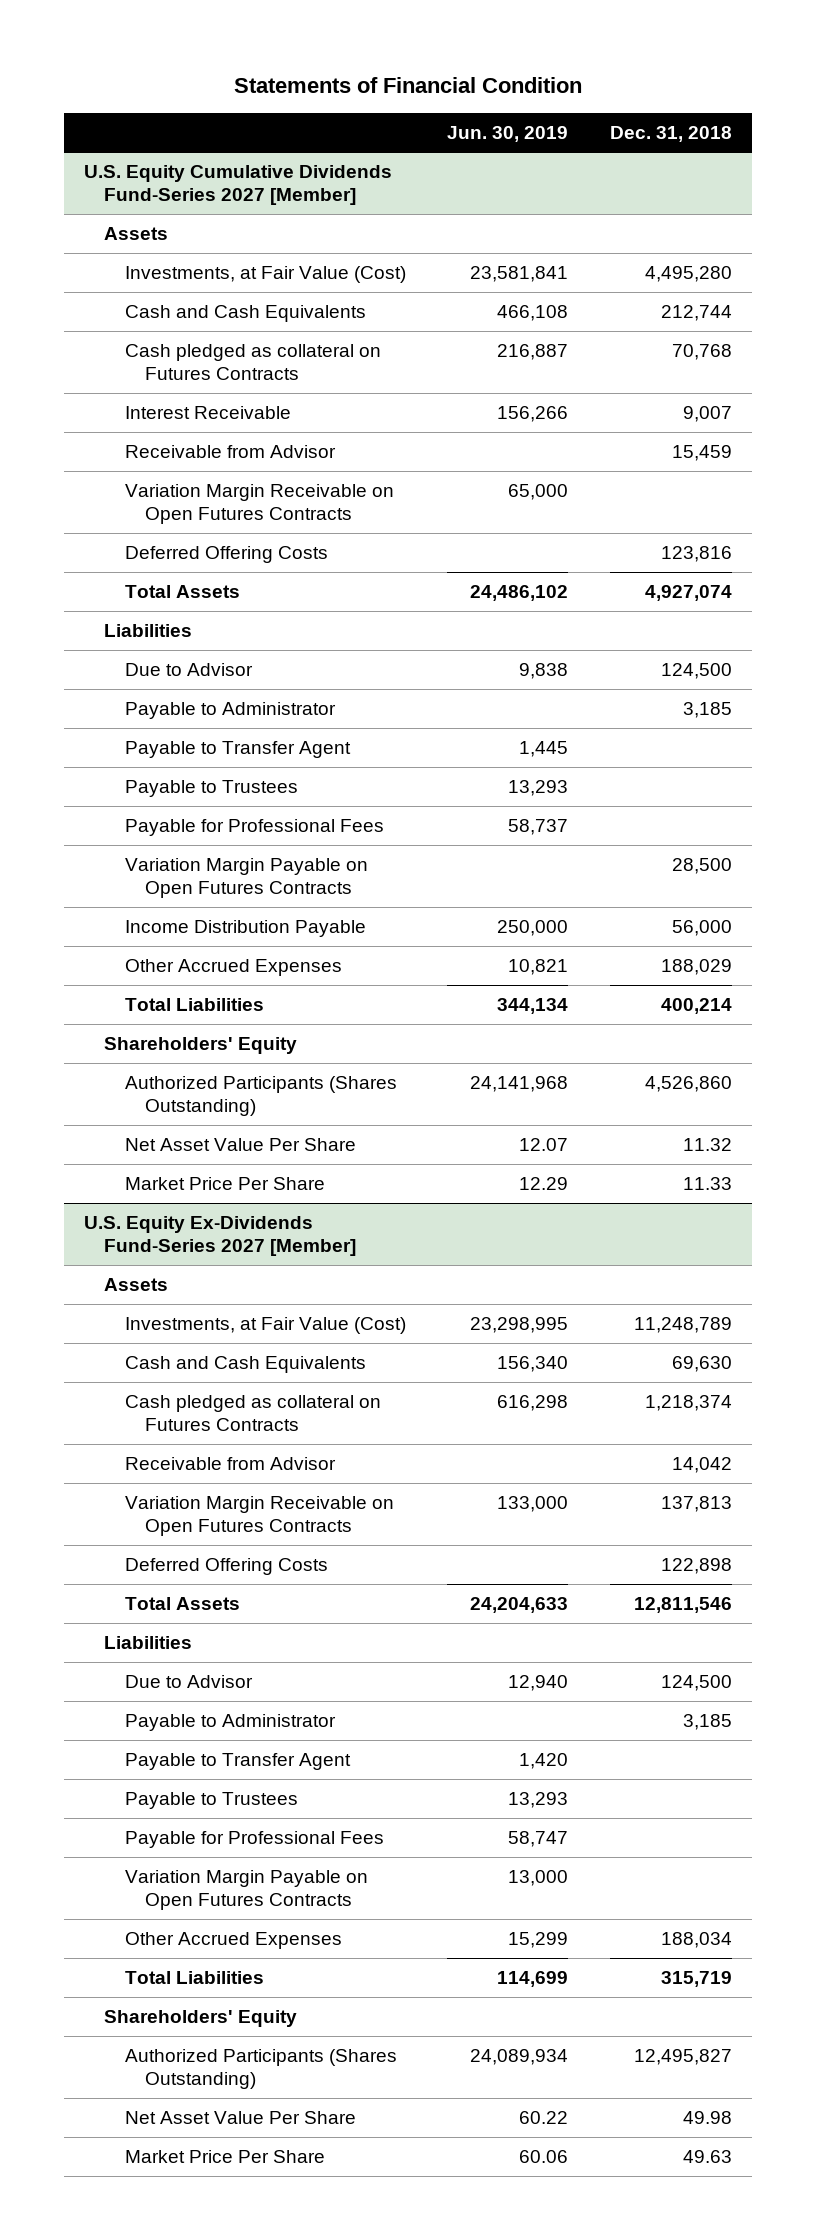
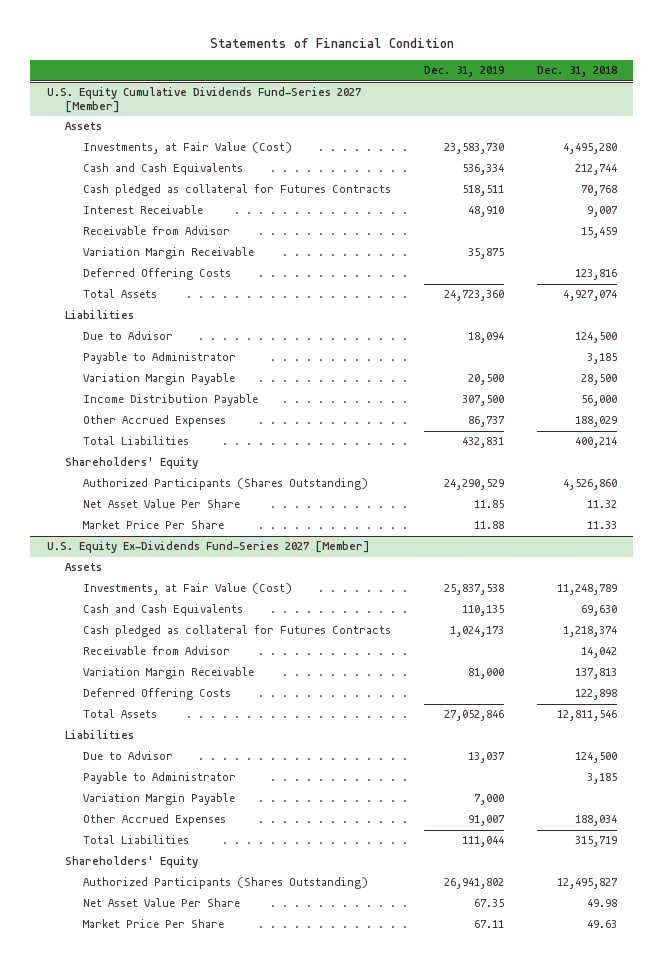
- | Jun. 30, 2019 | Dec. 31, 2018
+ | Dec. 31, 2019 | Dec. 31, 2018
@ U.S. Equity Cumulative Dividends Fund-Series 2027 [Member]
- Cash pledged as collateral on Futures Contracts | 216,887 | 70,768
+ Cash pledged as collateral for Futures Contracts | 518,511 | 70,768
- Variation Margin Receivable on Open Futures Contracts | 65,000 |
+ Variation Margin Receivable | 35,875 |
- Payable to Transfer Agent | 1,445 |
- Payable to Trustees | 13,293 |
- Payable for Professional Fees | 58,737 |
- Variation Margin Payable on Open Futures Contracts | | 28,500
+ Variation Margin Payable | 20,500 | 28,500
@ U.S. Equity Ex-Dividends Fund-Series 2027 [Member]
- Cash pledged as collateral on Futures Contracts | 616,298 | 1,218,374
+ Cash pledged as collateral for Futures Contracts | 1,024,173 | 1,218,374
- Variation Margin Receivable on Open Futures Contracts | 133,000 | 137,813
+ Variation Margin Receivable | 81,000 | 137,813
- Payable to Transfer Agent | 1,420 |
- Payable to Trustees | 13,293 |
- Payable for Professional Fees | 58,747 |
- Variation Margin Payable on Open Futures Contracts | 13,000 |
+ Variation Margin Payable | 7,000 |

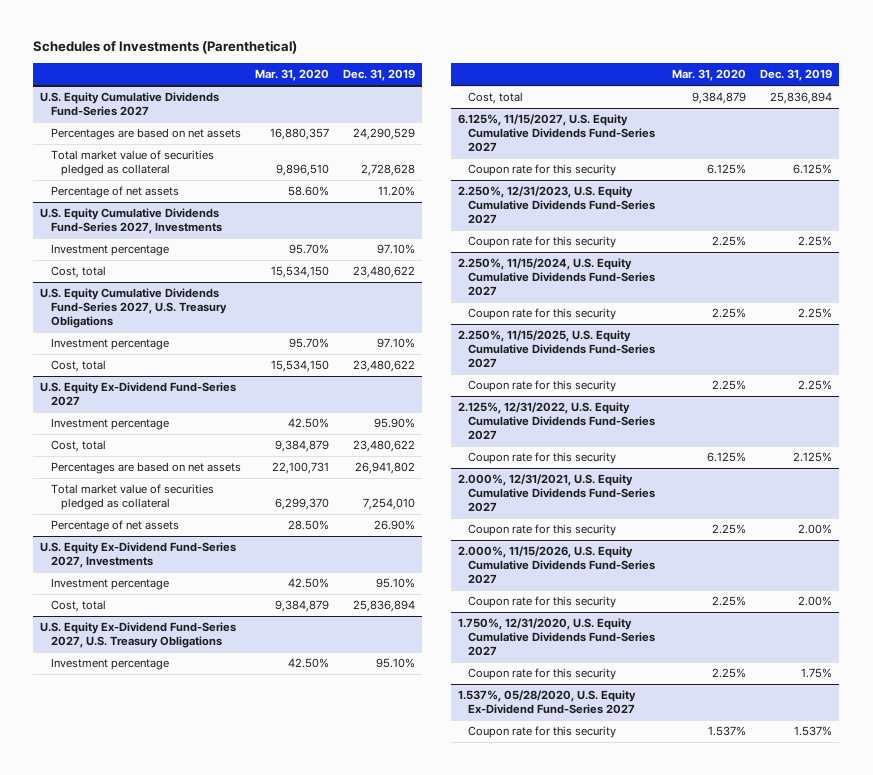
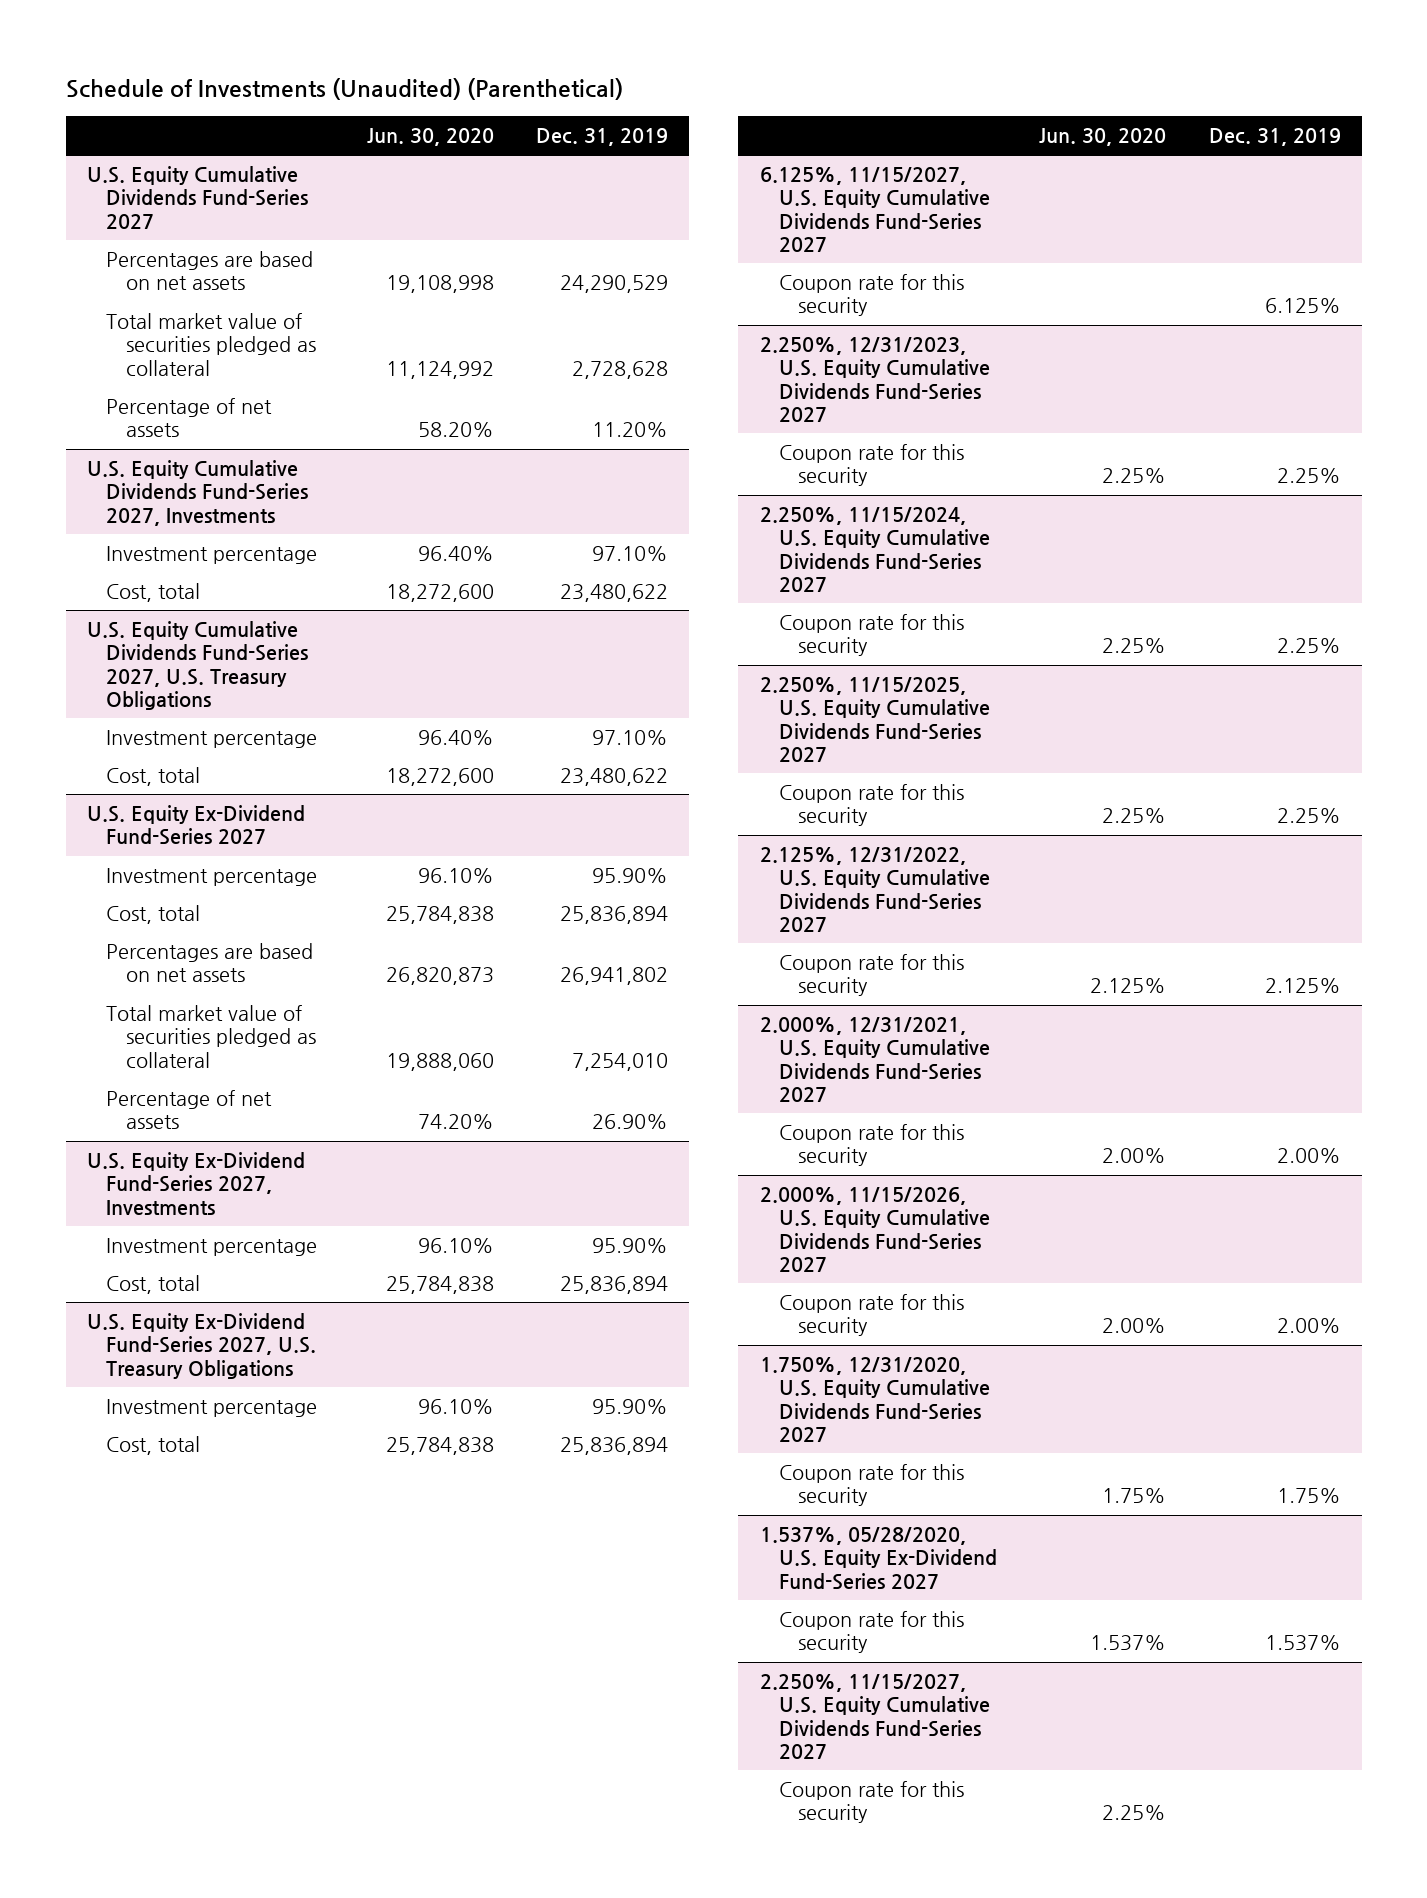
- Schedules of Investments (Parenthetical)
+ Schedule of Investments (Unaudited) (Parenthetical)
- | Mar. 31, 2020 | Dec. 31, 2019
+ | Jun. 30, 2020 | Dec. 31, 2019
@ U.S. Equity Ex-Dividend Fund-Series 2027
- Cost, total | 9,384,879 | 23,480,622
+ Cost, total | 25,784,838 | 25,836,894
@ U.S. Equity Ex-Dividend Fund-Series 2027, Investments
- Investment percentage | 42.50% | 95.10%
+ Investment percentage | 96.10% | 95.90%
@ U.S. Equity Ex-Dividend Fund-Series 2027, U.S. Treasury Obligations
- Investment percentage | 42.50% | 95.10%
+ Investment percentage | 96.10% | 95.90%
+ 2.250%, 11/15/2027, U.S. Equity Cumulative Dividends Fund-Series 2027
+ Coupon rate for this security | 2.25% |

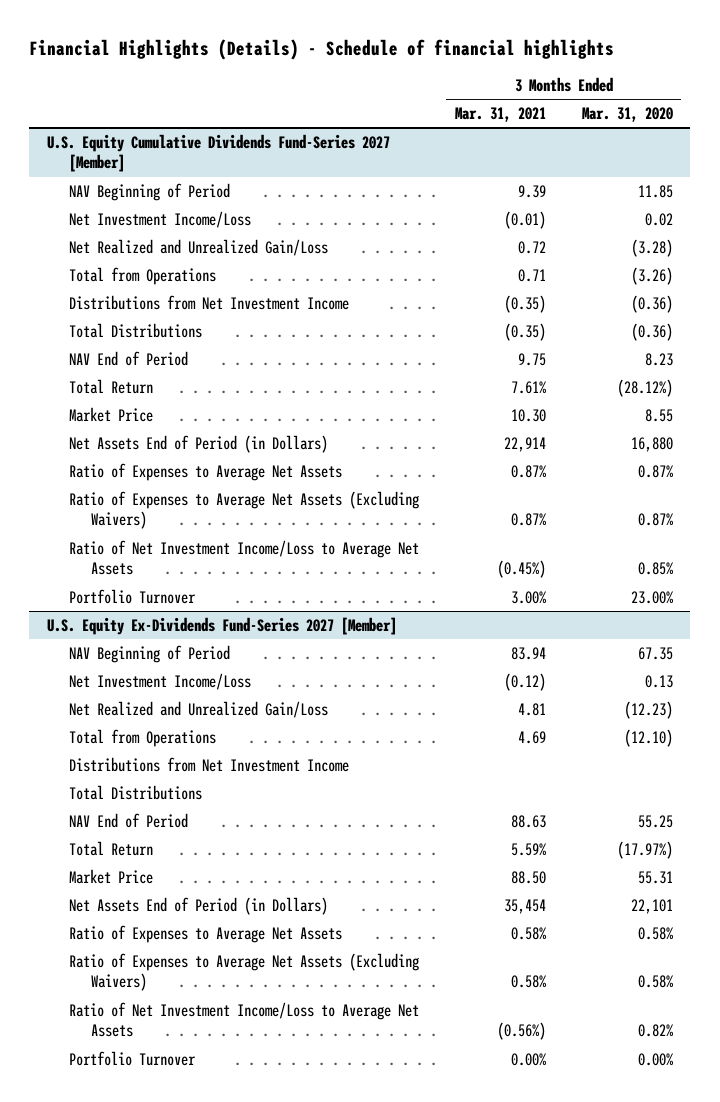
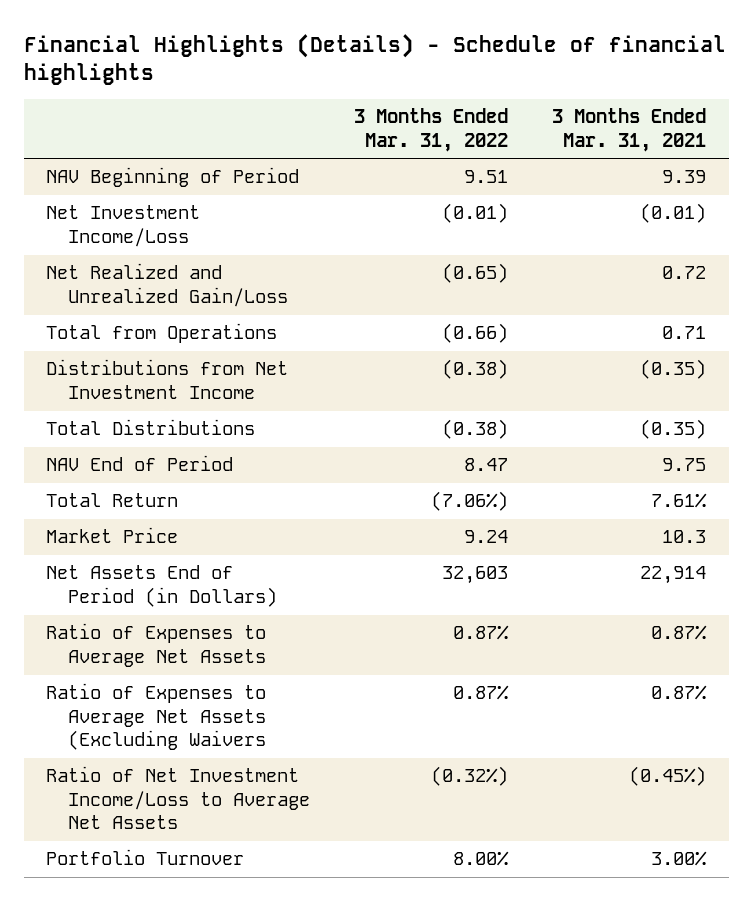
- | 3 Months Ended Mar. 31, 2021 | 3 Months Ended Mar. 31, 2020
+ | 3 Months Ended Mar. 31, 2022 | 3 Months Ended Mar. 31, 2021
- U.S. Equity Cumulative Dividends Fund-Series 2027 [Member]
- Market Price | 10.30 | 8.55
+ Market Price | 9.24 | 10.3
- Ratio of Expenses to Average Net Assets (Excluding Waivers) | 0.87% | 0.87%
+ Ratio of Expenses to Average Net Assets (Excluding Waivers | 0.87% | 0.87%
- U.S. Equity Ex-Dividends Fund-Series 2027 [Member]
- NAV Beginning of Period | 83.94 | 67.35
- Net Investment Income/Loss | (0.12) | 0.13
- Net Realized and Unrealized Gain/Loss | 4.81 | (12.23)
- Total from Operations | 4.69 | (12.10)
- Distributions from Net Investment Income
- Total Distributions
- NAV End of Period | 88.63 | 55.25
- Total Return | 5.59% | (17.97%)
- Market Price | 88.50 | 55.31
- Net Assets End of Period (in Dollars) | 35,454 | 22,101
- Ratio of Expenses to Average Net Assets | 0.58% | 0.58%
- Ratio of Expenses to Average Net Assets (Excluding Waivers) | 0.58% | 0.58%
- Ratio of Net Investment Income/Loss to Average Net Assets | (0.56%) | 0.82%
- Portfolio Turnover | 0.00% | 0.00%

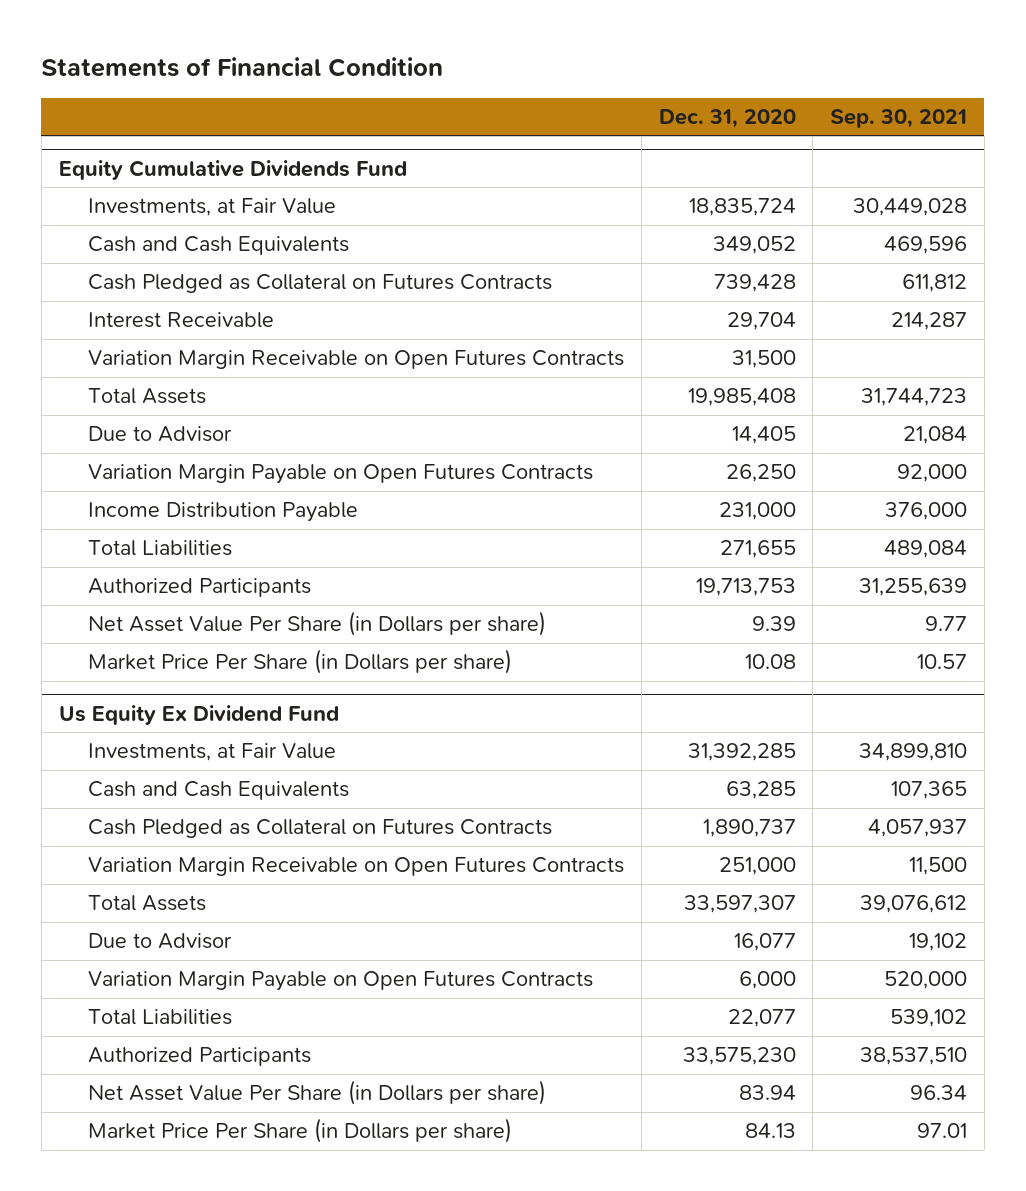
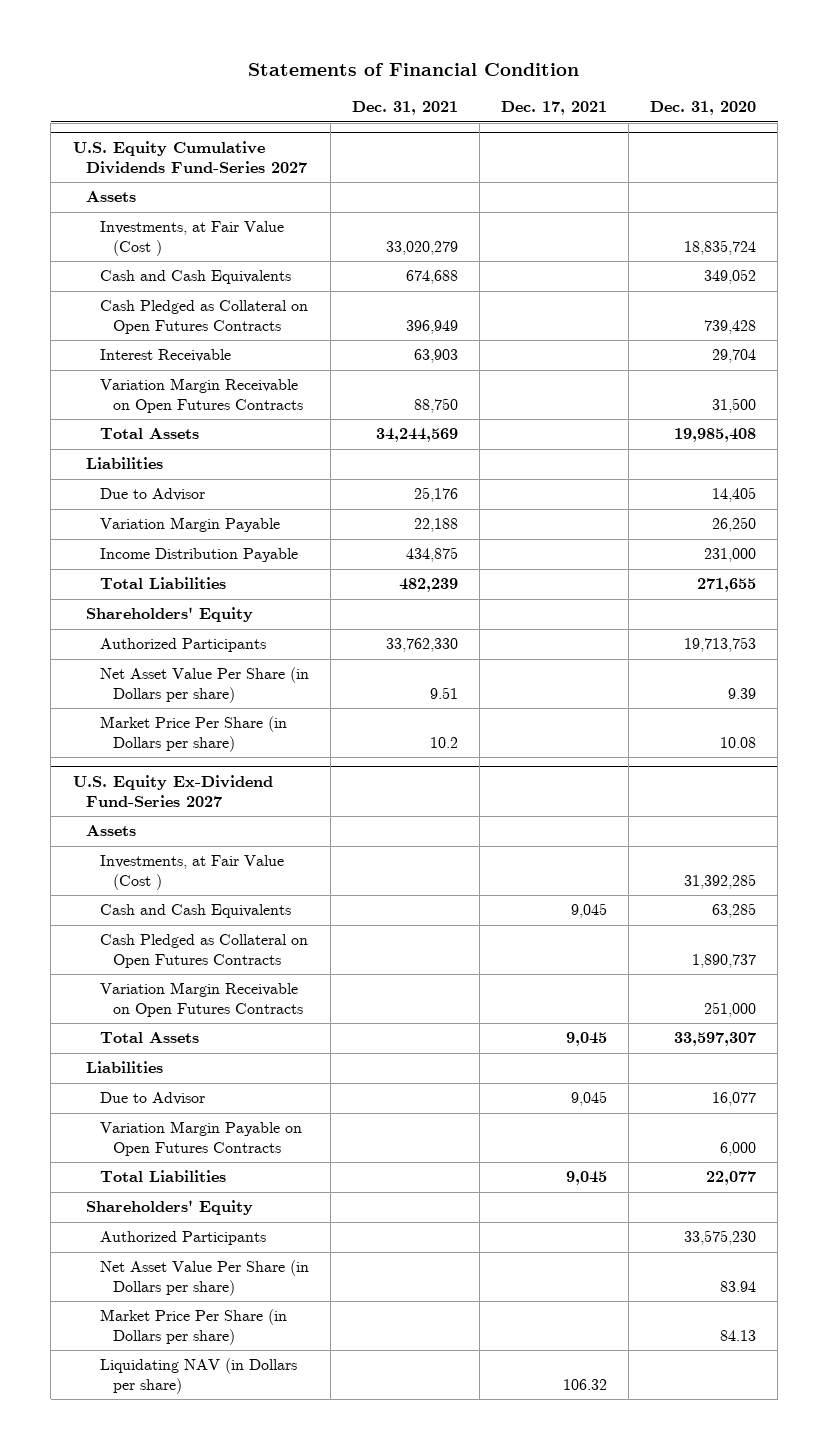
- | Dec. 31, 2020 | Sep. 30, 2021
+ | Dec. 31, 2021 | Dec. 17, 2021 | Dec. 31, 2020
- Equity Cumulative Dividends Fund
- Investments, at Fair Value | 18,835,724 | 30,449,028
+ U.S. Equity Cumulative Dividends Fund-Series 2027
+ Assets
+ Investments, at Fair Value (Cost ) | 33,020,279 | | 18,835,724
- Cash Pledged as Collateral on Futures Contracts | 739,428 | 611,812
+ Cash Pledged as Collateral on Open Futures Contracts | 396,949 | | 739,428
+ Liabilities
- Variation Margin Payable on Open Futures Contracts | 26,250 | 92,000
+ Variation Margin Payable | 22,188 | | 26,250
+ Shareholders' Equity
- Us Equity Ex Dividend Fund
- Investments, at Fair Value | 31,392,285 | 34,899,810
+ U.S. Equity Ex-Dividend Fund-Series 2027
+ Assets
+ Investments, at Fair Value (Cost ) | | | 31,392,285
- Cash Pledged as Collateral on Futures Contracts | 1,890,737 | 4,057,937
+ Cash Pledged as Collateral on Open Futures Contracts | | | 1,890,737
+ Liabilities
+ Shareholders' Equity
+ Liquidating NAV (in Dollars per share) | | 106.32 |

